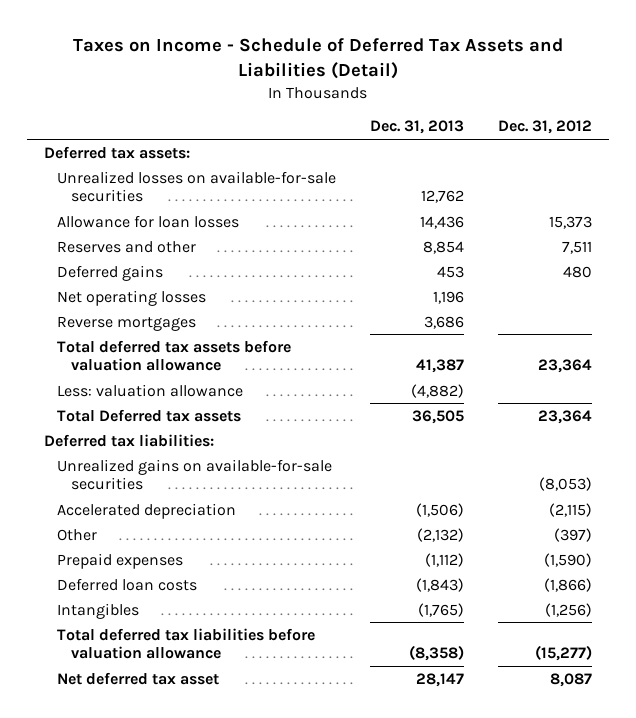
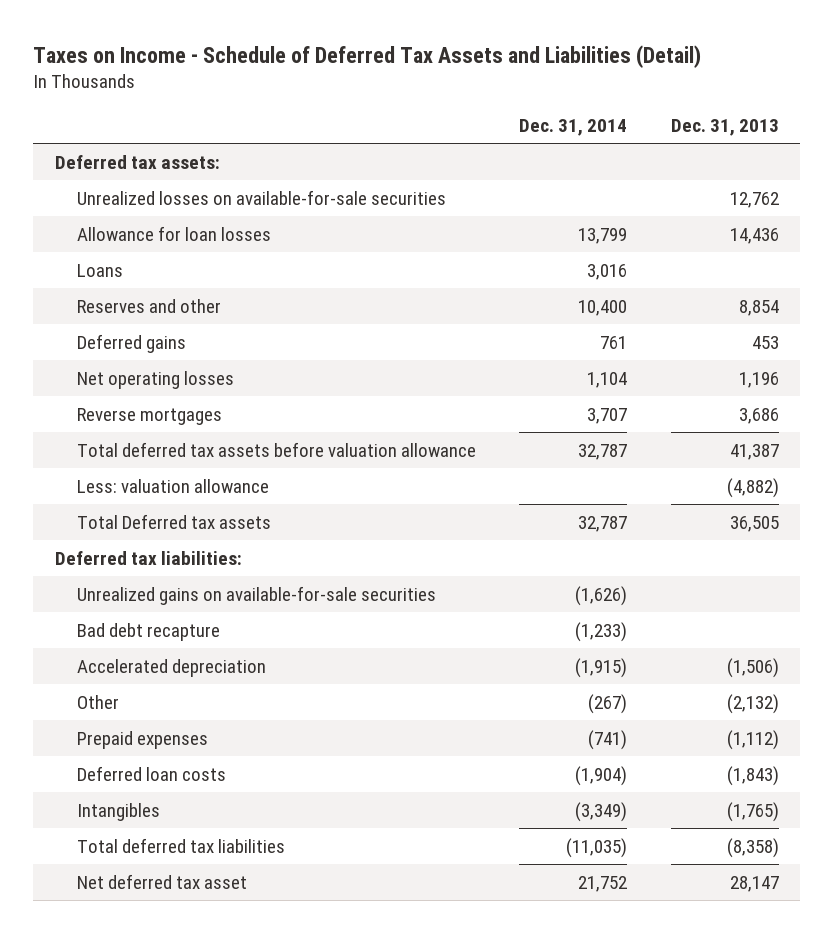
- | Dec. 31, 2013 | Dec. 31, 2012
+ | Dec. 31, 2014 | Dec. 31, 2013
+ Loans | 3,016 |
+ Bad debt recapture | (1,233) |
- Total deferred tax liabilities before valuation allowance | (8,358) | (15,277)
+ Total deferred tax liabilities | (11,035) | (8,358)

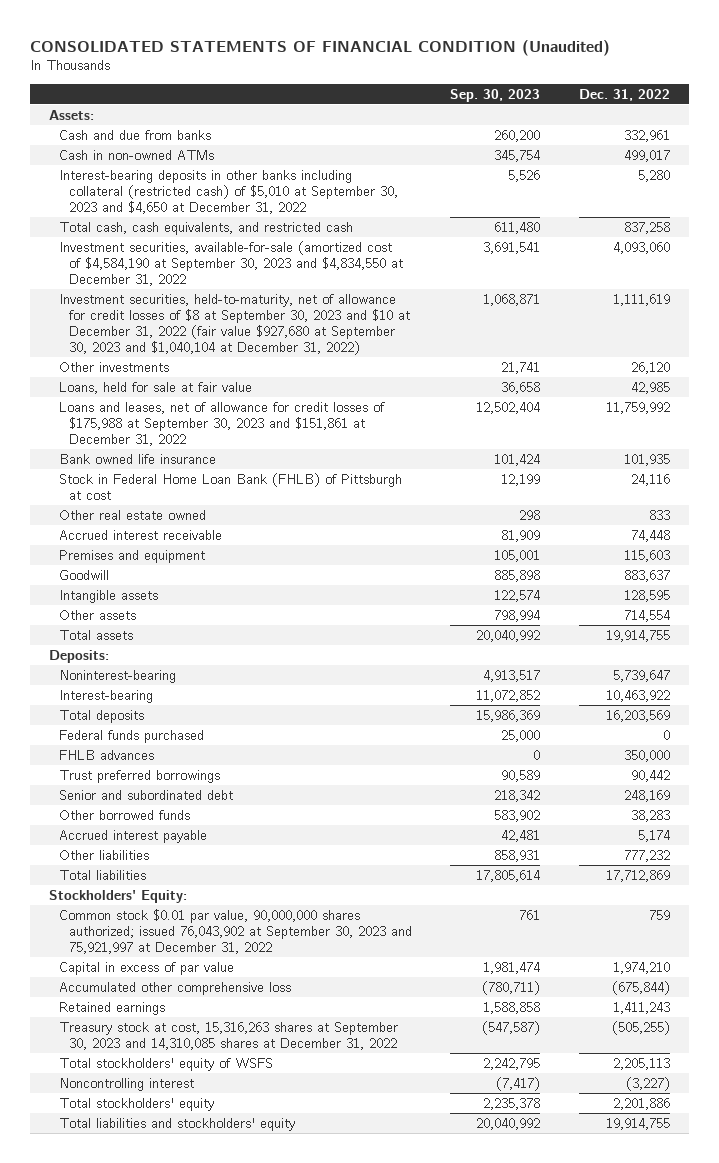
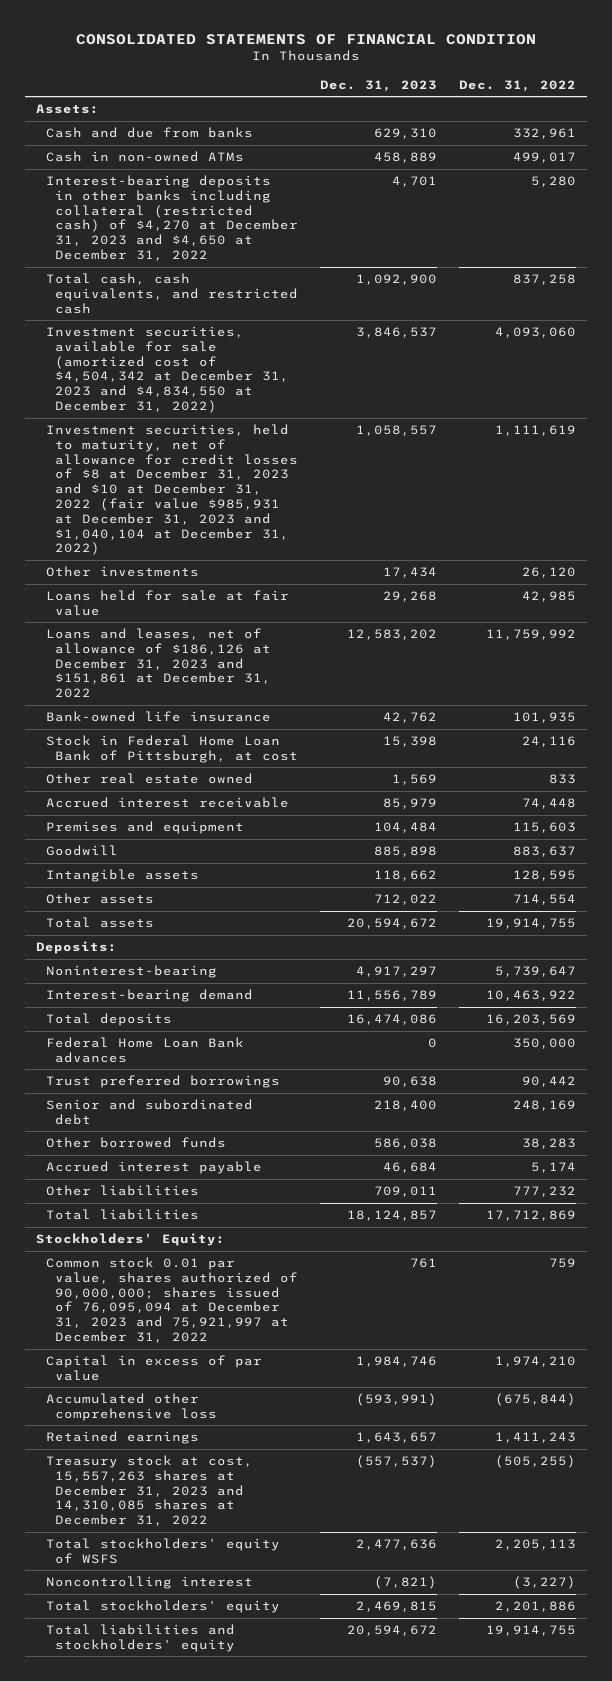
- CONSOLIDATED STATEMENTS OF FINANCIAL CONDITION (Unaudited)
+ CONSOLIDATED STATEMENTS OF FINANCIAL CONDITION
- | Sep. 30, 2023 | Dec. 31, 2022
+ | Dec. 31, 2023 | Dec. 31, 2022
- Interest-bearing deposits in other banks including collateral (restricted cash) of $5,010 at September 30, 2023 and $4,650 at December 31, 2022 | 5,526 | 5,280
+ Interest-bearing deposits in other banks including collateral (restricted cash) of $4,270 at December 31, 2023 and $4,650 at December 31, 2022 | 4,701 | 5,280
- Investment securities, available-for-sale (amortized cost of $4,584,190 at September 30, 2023 and $4,834,550 at December 31, 2022 | 3,691,541 | 4,093,060
- Investment securities, held-to-maturity, net of allowance for credit losses of $8 at September 30, 2023 and $10 at December 31, 2022 (fair value $927,680 at September 30, 2023 and $1,040,104 at December 31, 2022) | 1,068,871 | 1,111,619
+ Investment securities, available for sale (amortized cost of $4,504,342 at December 31, 2023 and $4,834,550 at December 31, 2022) | 3,846,537 | 4,093,060
+ Investment securities, held to maturity, net of allowance for credit losses of $8 at December 31, 2023 and $10 at December 31, 2022 (fair value $985,931 at December 31, 2023 and $1,040,104 at December 31, 2022) | 1,058,557 | 1,111,619
- Loans, held for sale at fair value | 36,658 | 42,985
- Loans and leases, net of allowance for credit losses of $175,988 at September 30, 2023 and $151,861 at December 31, 2022 | 12,502,404 | 11,759,992
- Bank owned life insurance | 101,424 | 101,935
- Stock in Federal Home Loan Bank (FHLB) of Pittsburgh at cost | 12,199 | 24,116
+ Loans held for sale at fair value | 29,268 | 42,985
+ Loans and leases, net of allowance of $186,126 at December 31, 2023 and $151,861 at December 31, 2022 | 12,583,202 | 11,759,992
+ Bank-owned life insurance | 42,762 | 101,935
+ Stock in Federal Home Loan Bank of Pittsburgh, at cost | 15,398 | 24,116
- Interest-bearing | 11,072,852 | 10,463,922
+ Interest-bearing demand | 11,556,789 | 10,463,922
- Federal funds purchased | 25,000 | 0
- FHLB advances | 0 | 350,000
+ Federal Home Loan Bank advances | 0 | 350,000
- Common stock $0.01 par value, 90,000,000 shares authorized; issued 76,043,902 at September 30, 2023 and 75,921,997 at December 31, 2022 | 761 | 759
+ Common stock 0.01 par value, shares authorized of 90,000,000; shares issued of 76,095,094 at December 31, 2023 and 75,921,997 at December 31, 2022 | 761 | 759
- Treasury stock at cost, 15,316,263 shares at September 30, 2023 and 14,310,085 shares at December 31, 2022 | (547,587) | (505,255)
+ Treasury stock at cost, 15,557,263 shares at December 31, 2023 and 14,310,085 shares at December 31, 2022 | (557,537) | (505,255)

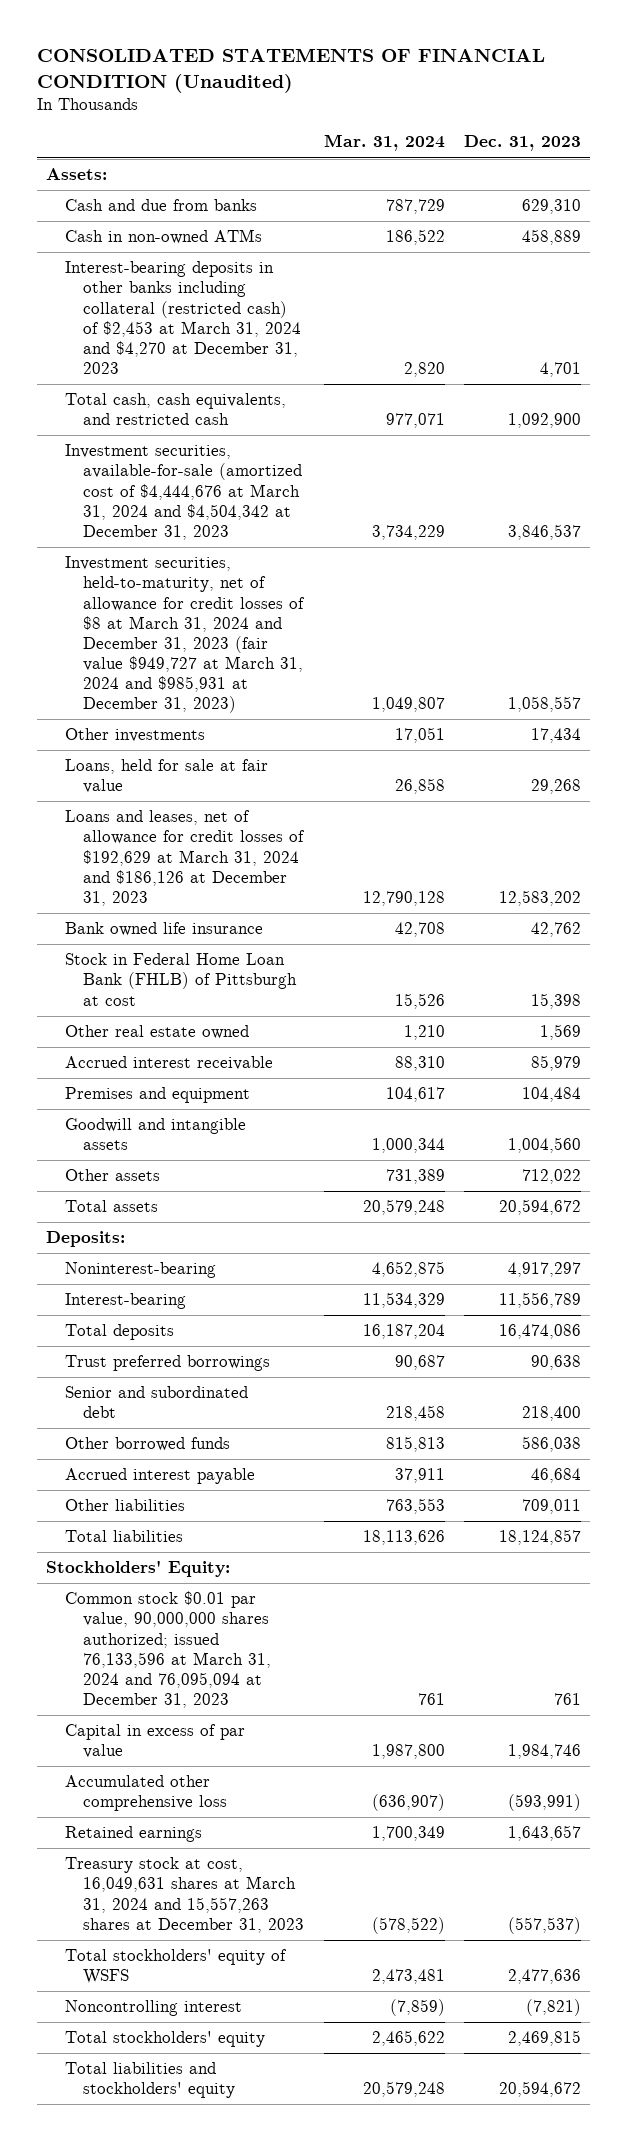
- CONSOLIDATED STATEMENTS OF FINANCIAL CONDITION
+ CONSOLIDATED STATEMENTS OF FINANCIAL CONDITION (Unaudited)
- | Dec. 31, 2023 | Dec. 31, 2022
+ | Mar. 31, 2024 | Dec. 31, 2023
- Interest-bearing deposits in other banks including collateral (restricted cash) of $4,270 at December 31, 2023 and $4,650 at December 31, 2022 | 4,701 | 5,280
+ Interest-bearing deposits in other banks including collateral (restricted cash) of $2,453 at March 31, 2024 and $4,270 at December 31, 2023 | 2,820 | 4,701
- Investment securities, available for sale (amortized cost of $4,504,342 at December 31, 2023 and $4,834,550 at December 31, 2022) | 3,846,537 | 4,093,060
- Investment securities, held to maturity, net of allowance for credit losses of $8 at December 31, 2023 and $10 at December 31, 2022 (fair value $985,931 at December 31, 2023 and $1,040,104 at December 31, 2022) | 1,058,557 | 1,111,619
+ Investment securities, available-for-sale (amortized cost of $4,444,676 at March 31, 2024 and $4,504,342 at December 31, 2023 | 3,734,229 | 3,846,537
+ Investment securities, held-to-maturity, net of allowance for credit losses of $8 at March 31, 2024 and December 31, 2023 (fair value $949,727 at March 31, 2024 and $985,931 at December 31, 2023) | 1,049,807 | 1,058,557
- Loans held for sale at fair value | 29,268 | 42,985
- Loans and leases, net of allowance of $186,126 at December 31, 2023 and $151,861 at December 31, 2022 | 12,583,202 | 11,759,992
- Bank-owned life insurance | 42,762 | 101,935
- Stock in Federal Home Loan Bank of Pittsburgh, at cost | 15,398 | 24,116
+ Loans, held for sale at fair value | 26,858 | 29,268
+ Loans and leases, net of allowance for credit losses of $192,629 at March 31, 2024 and $186,126 at December 31, 2023 | 12,790,128 | 12,583,202
+ Bank owned life insurance | 42,708 | 42,762
+ Stock in Federal Home Loan Bank (FHLB) of Pittsburgh at cost | 15,526 | 15,398
- Goodwill | 885,898 | 883,637
- Intangible assets | 118,662 | 128,595
+ Goodwill and intangible assets | 1,000,344 | 1,004,560
- Interest-bearing demand | 11,556,789 | 10,463,922
+ Interest-bearing | 11,534,329 | 11,556,789
- Federal Home Loan Bank advances | 0 | 350,000
- Common stock 0.01 par value, shares authorized of 90,000,000; shares issued of 76,095,094 at December 31, 2023 and 75,921,997 at December 31, 2022 | 761 | 759
+ Common stock $0.01 par value, 90,000,000 shares authorized; issued 76,133,596 at March 31, 2024 and 76,095,094 at December 31, 2023 | 761 | 761
- Treasury stock at cost, 15,557,263 shares at December 31, 2023 and 14,310,085 shares at December 31, 2022 | (557,537) | (505,255)
+ Treasury stock at cost, 16,049,631 shares at March 31, 2024 and 15,557,263 shares at December 31, 2023 | (578,522) | (557,537)

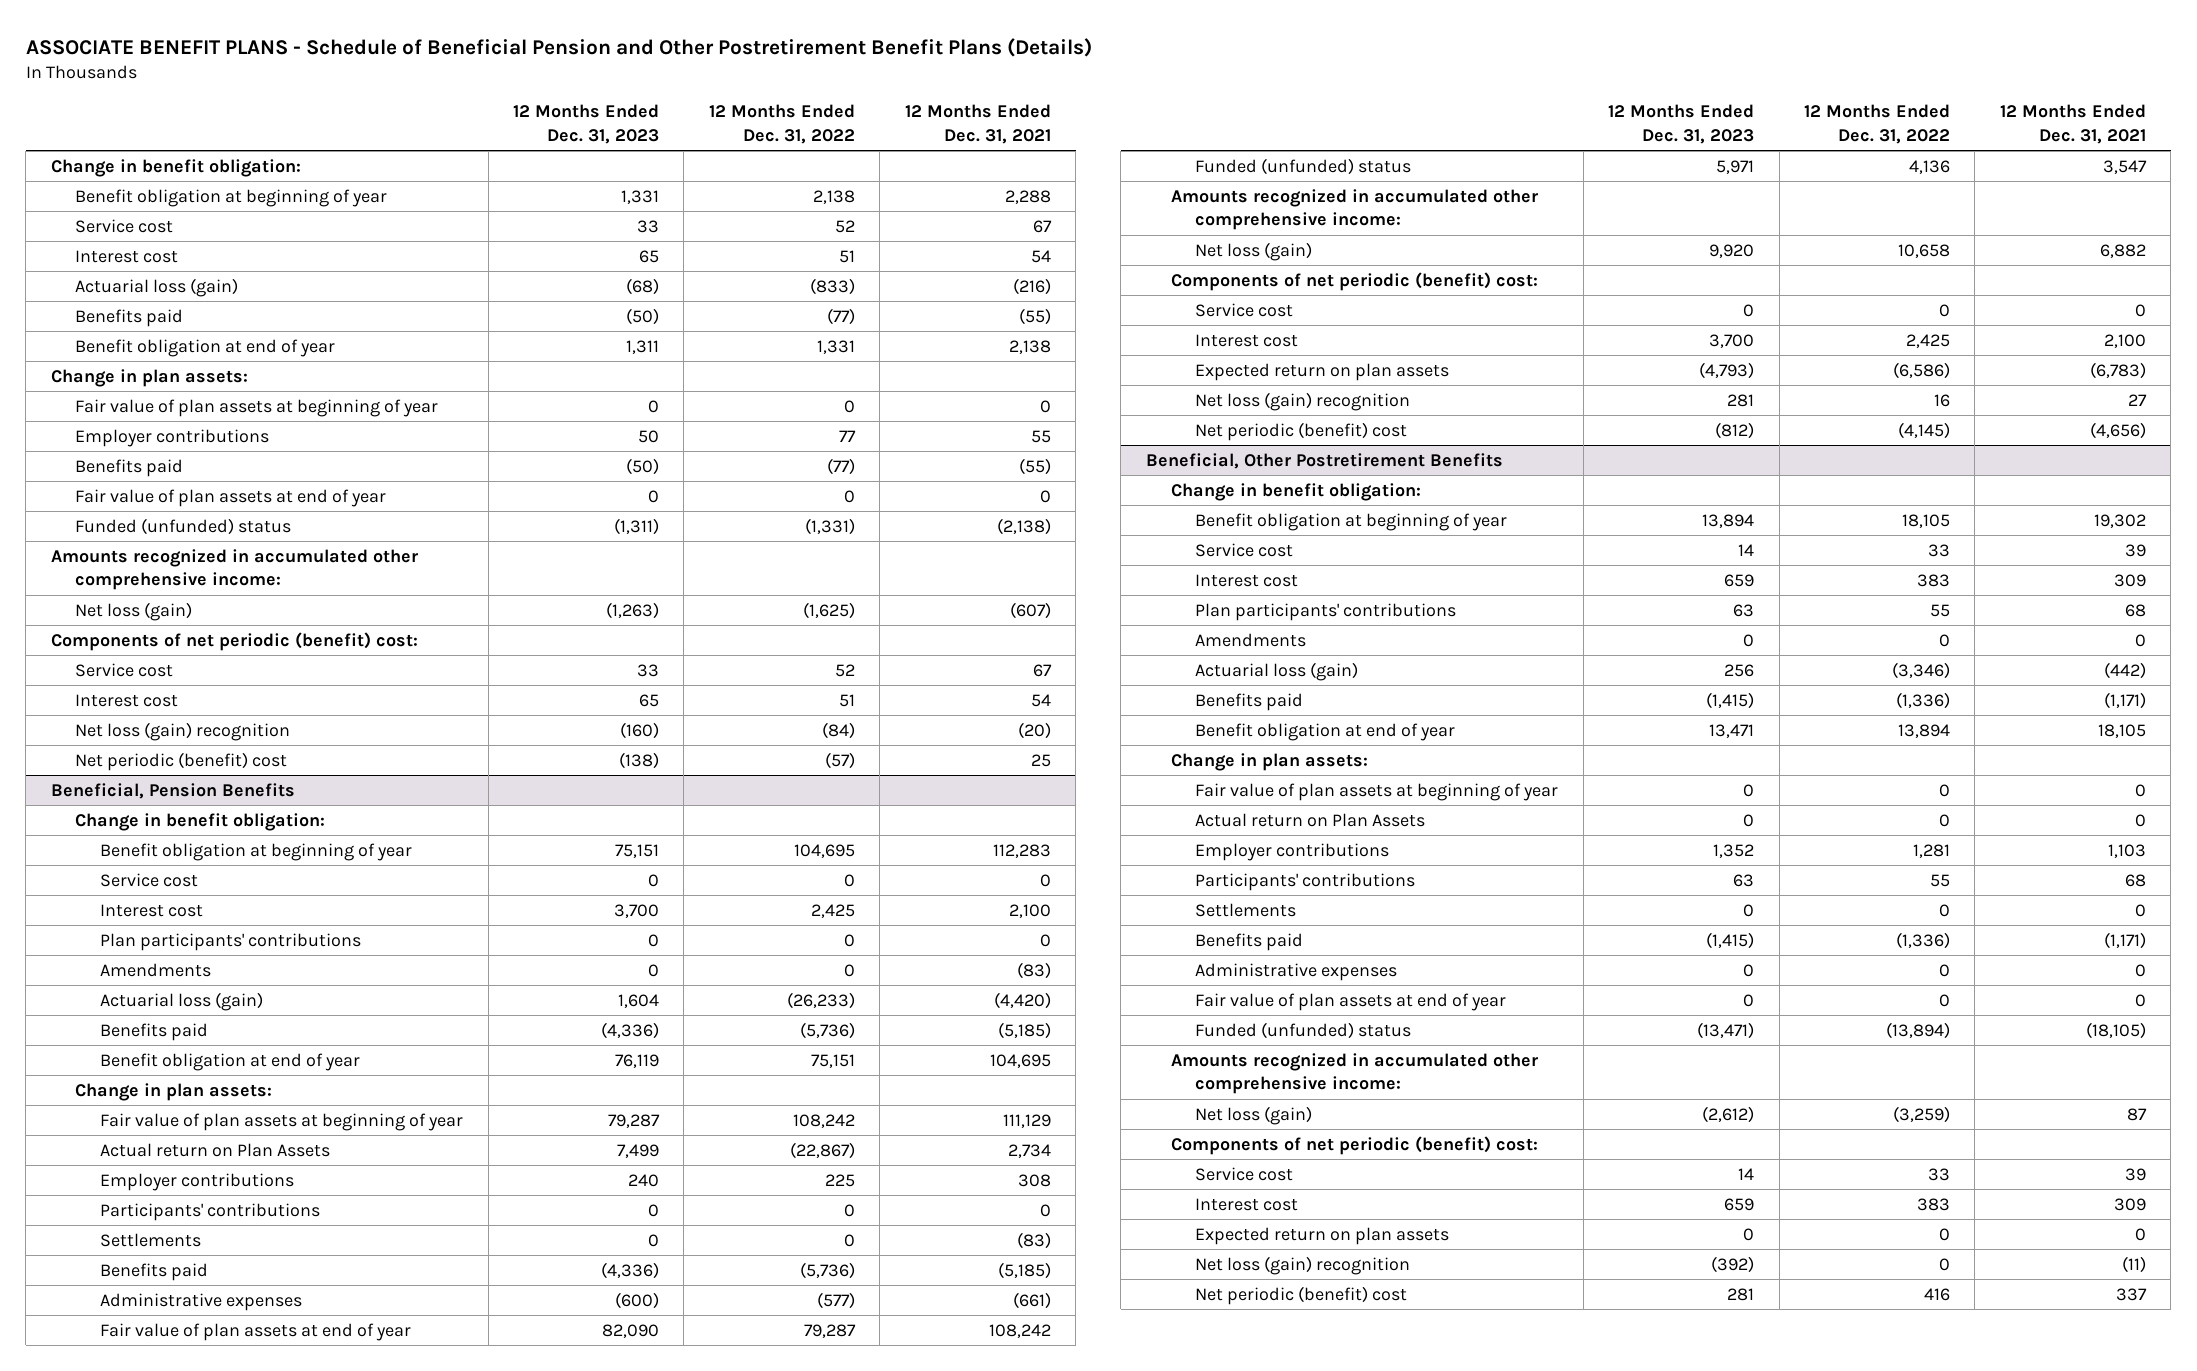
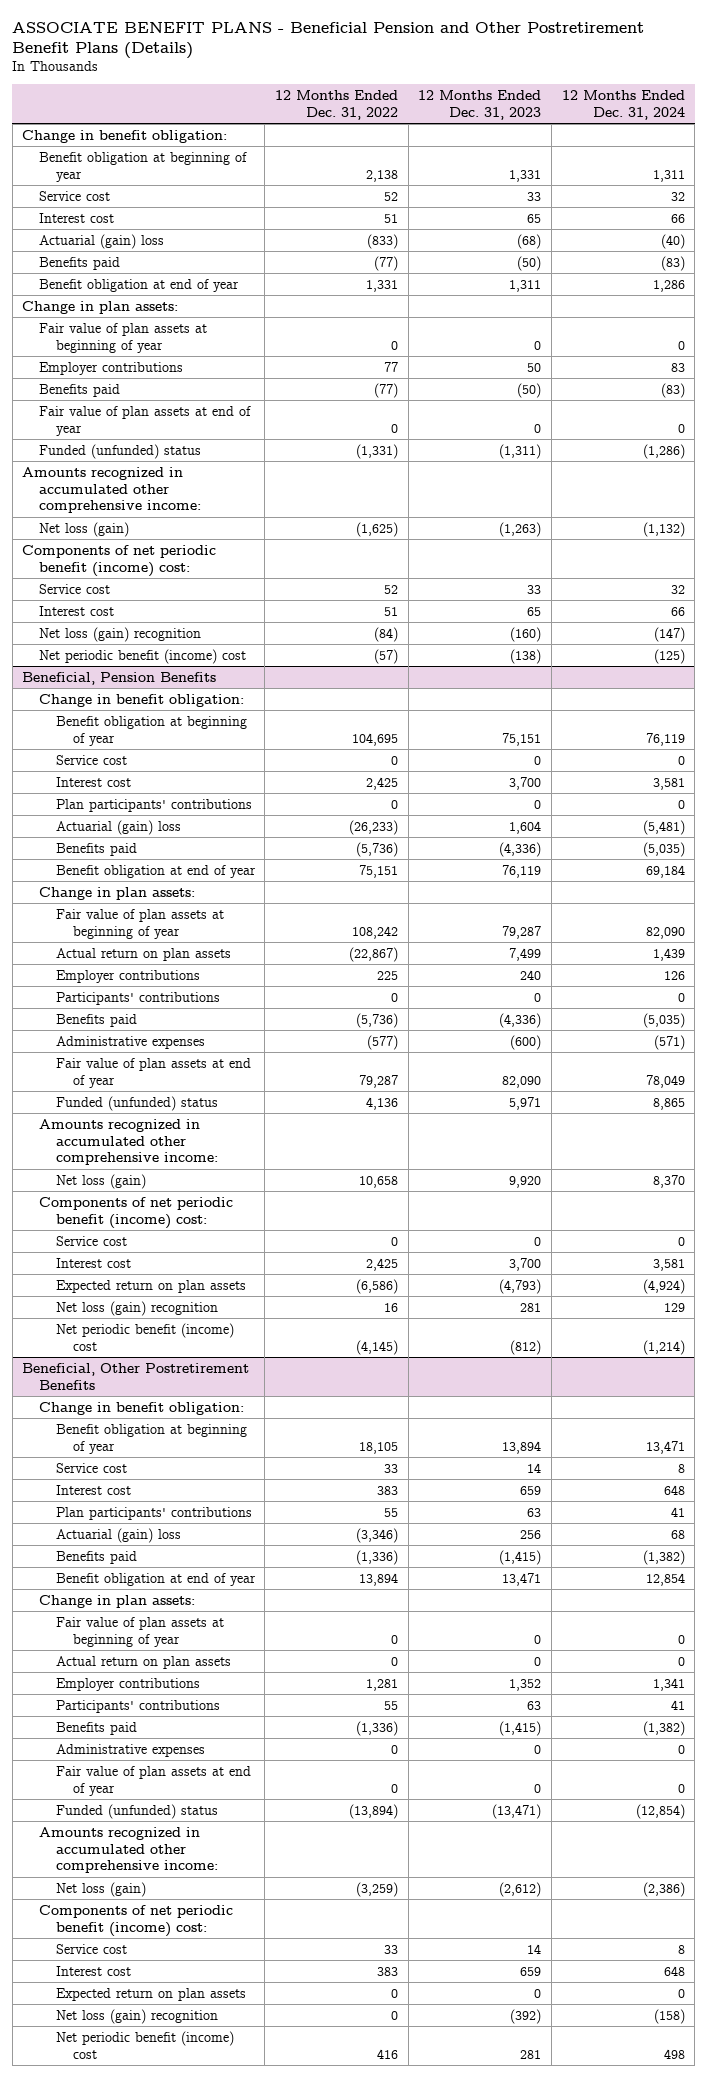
- ASSOCIATE BENEFIT PLANS - Schedule of Beneficial Pension and Other Postretirement Benefit Plans (Details)
+ ASSOCIATE BENEFIT PLANS - Beneficial Pension and Other Postretirement Benefit Plans (Details)
- | 12 Months Ended Dec. 31, 2023 | 12 Months Ended Dec. 31, 2022 | 12 Months Ended Dec. 31, 2021
+ | 12 Months Ended Dec. 31, 2022 | 12 Months Ended Dec. 31, 2023 | 12 Months Ended Dec. 31, 2024
- Actuarial loss (gain) | (68) | (833) | (216)
+ Actuarial (gain) loss | (833) | (68) | (40)
- Components of net periodic (benefit) cost:
+ Components of net periodic benefit (income) cost:
- Net periodic (benefit) cost | (138) | (57) | 25
+ Net periodic benefit (income) cost | (57) | (138) | (125)
@ Beneficial, Pension Benefits
- Amendments | 0 | 0 | (83)
- Actuarial loss (gain) | 1,604 | (26,233) | (4,420)
+ Actuarial (gain) loss | (26,233) | 1,604 | (5,481)
- Actual return on Plan Assets | 7,499 | (22,867) | 2,734
+ Actual return on plan assets | (22,867) | 7,499 | 1,439
- Settlements | 0 | 0 | (83)
- Components of net periodic (benefit) cost:
+ Components of net periodic benefit (income) cost:
- Net periodic (benefit) cost | (812) | (4,145) | (4,656)
+ Net periodic benefit (income) cost | (4,145) | (812) | (1,214)
@ Beneficial, Other Postretirement Benefits
- Amendments | 0 | 0 | 0
- Actuarial loss (gain) | 256 | (3,346) | (442)
+ Actuarial (gain) loss | (3,346) | 256 | 68
- Actual return on Plan Assets | 0 | 0 | 0
+ Actual return on plan assets | 0 | 0 | 0
- Settlements | 0 | 0 | 0
- Components of net periodic (benefit) cost:
+ Components of net periodic benefit (income) cost:
- Net periodic (benefit) cost | 281 | 416 | 337
+ Net periodic benefit (income) cost | 416 | 281 | 498

